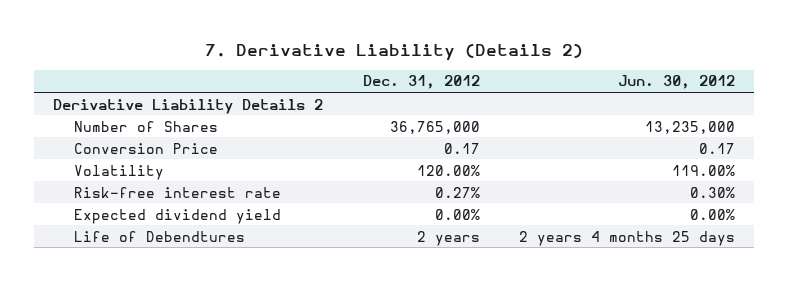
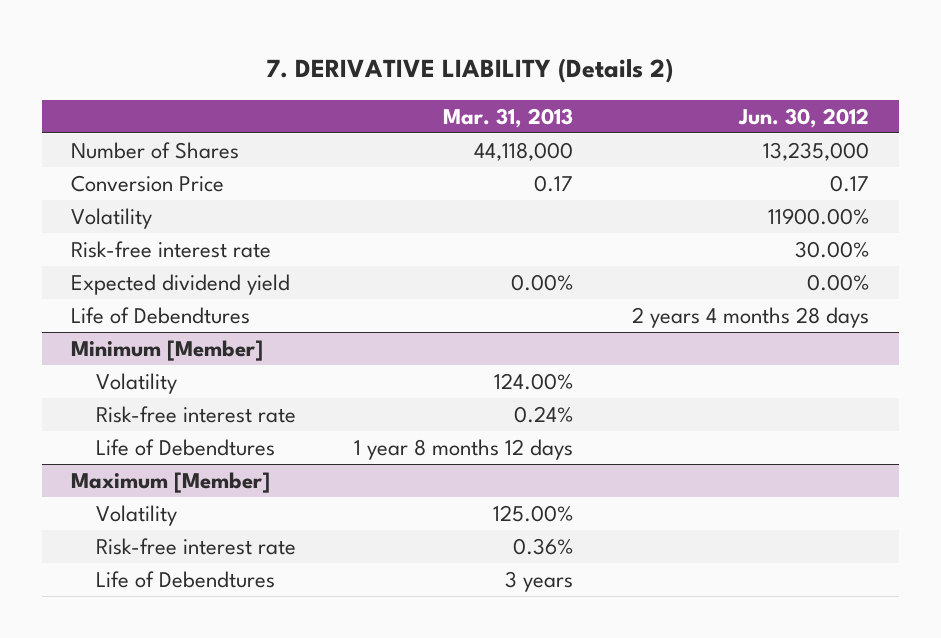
- 7. Derivative Liability (Details 2)
+ 7. DERIVATIVE LIABILITY (Details 2)
- | Dec. 31, 2012 | Jun. 30, 2012
+ | Mar. 31, 2013 | Jun. 30, 2012
- Derivative Liability Details 2
- Volatility | 120.00% | 119.00%
- Risk-free interest rate | 0.27% | 0.30%
+ Volatility | | 11900.00%
+ Risk-free interest rate | | 30.00%
- Life of Debendtures | 2 years | 2 years 4 months 25 days
+ Life of Debendtures | | 2 years 4 months 28 days
+ Minimum [Member]
+ Volatility | 124.00% |
+ Risk-free interest rate | 0.24% |
+ Life of Debendtures | 1 year 8 months 12 days |
+ Maximum [Member]
+ Volatility | 125.00% |
+ Risk-free interest rate | 0.36% |
+ Life of Debendtures | 3 years |

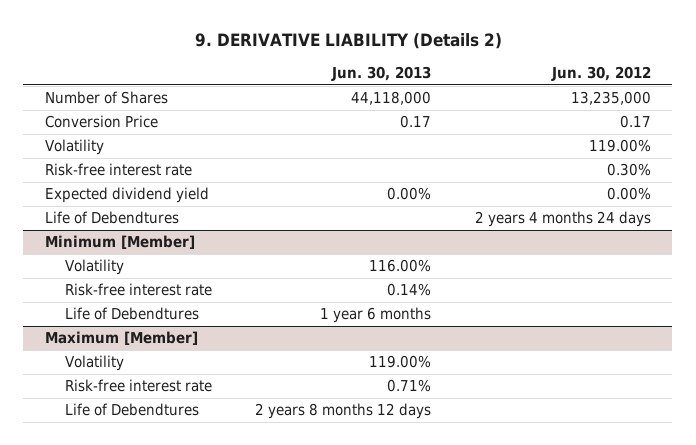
- 7. DERIVATIVE LIABILITY (Details 2)
+ 9. DERIVATIVE LIABILITY (Details 2)
- | Mar. 31, 2013 | Jun. 30, 2012
+ | Jun. 30, 2013 | Jun. 30, 2012
- Volatility | | 11900.00%
- Risk-free interest rate | | 30.00%
+ Volatility | | 119.00%
+ Risk-free interest rate | | 0.30%
- Life of Debendtures | | 2 years 4 months 28 days
+ Life of Debendtures | | 2 years 4 months 24 days

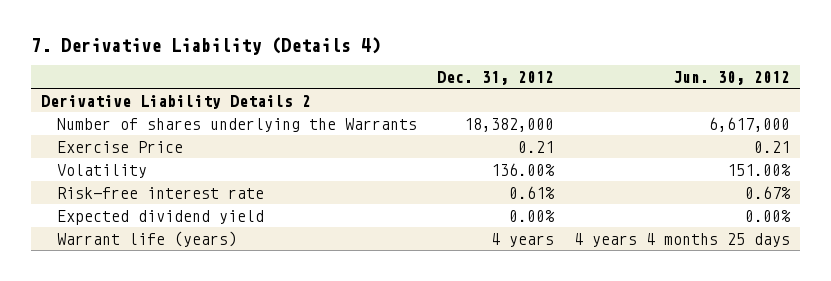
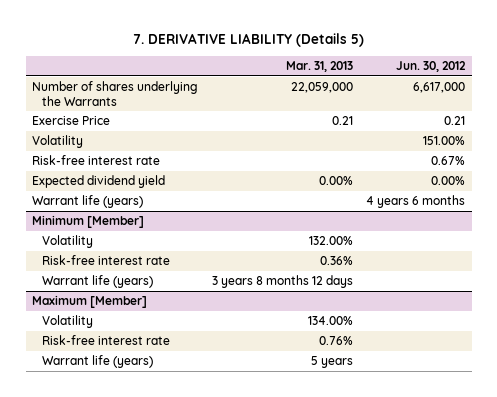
- 7. Derivative Liability (Details 4)
+ 7. DERIVATIVE LIABILITY (Details 5)
- | Dec. 31, 2012 | Jun. 30, 2012
+ | Mar. 31, 2013 | Jun. 30, 2012
- Derivative Liability Details 2
- Warrant life (years) | 4 years | 4 years 4 months 25 days
+ Warrant life (years) | | 4 years 6 months
+ Minimum [Member]
+ Volatility | 132.00% |
+ Risk-free interest rate | 0.36% |
+ Warrant life (years) | 3 years 8 months 12 days |
+ Maximum [Member]
+ Volatility | 134.00% |
+ Risk-free interest rate | 0.76% |
+ Warrant life (years) | 5 years |

